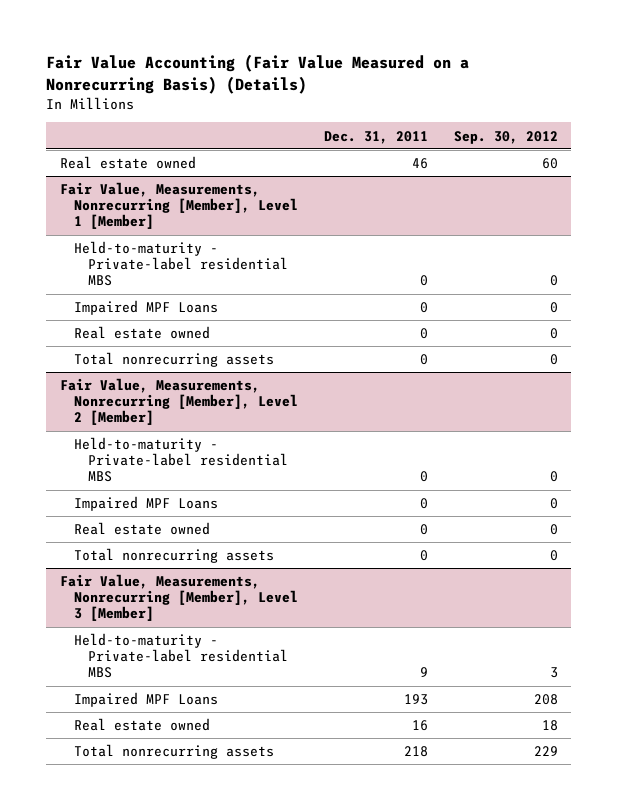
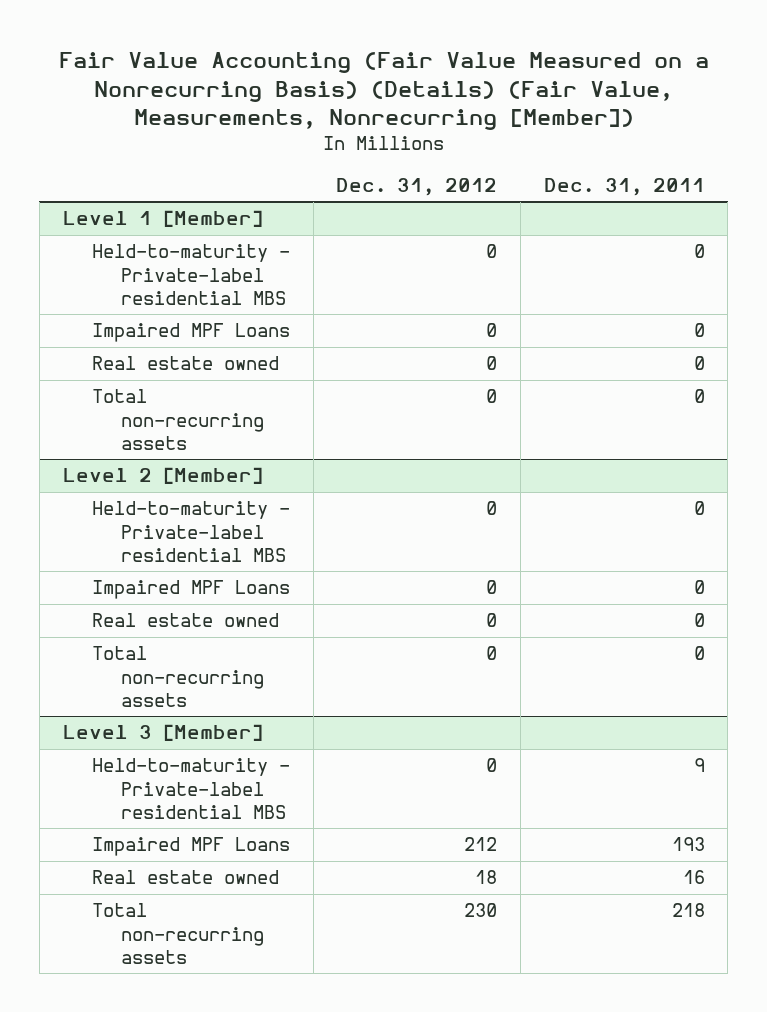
- Fair Value Accounting (Fair Value Measured on a Nonrecurring Basis) (Details)
+ Fair Value Accounting (Fair Value Measured on a Nonrecurring Basis) (Details) (Fair Value, Measurements, Nonrecurring [Member])
- | Dec. 31, 2011 | Sep. 30, 2012
+ | Dec. 31, 2012 | Dec. 31, 2011
- Real estate owned | 46 | 60
- Fair Value, Measurements, Nonrecurring [Member], Level 1 [Member]
+ Level 1 [Member]
- Total nonrecurring assets | 0 | 0
- Fair Value, Measurements, Nonrecurring [Member], Level 2 [Member]
+ Total non-recurring assets | 0 | 0
+ Level 2 [Member]
- Total nonrecurring assets | 0 | 0
- Fair Value, Measurements, Nonrecurring [Member], Level 3 [Member]
+ Total non-recurring assets | 0 | 0
+ Level 3 [Member]
- Total nonrecurring assets | 218 | 229
+ Total non-recurring assets | 230 | 218

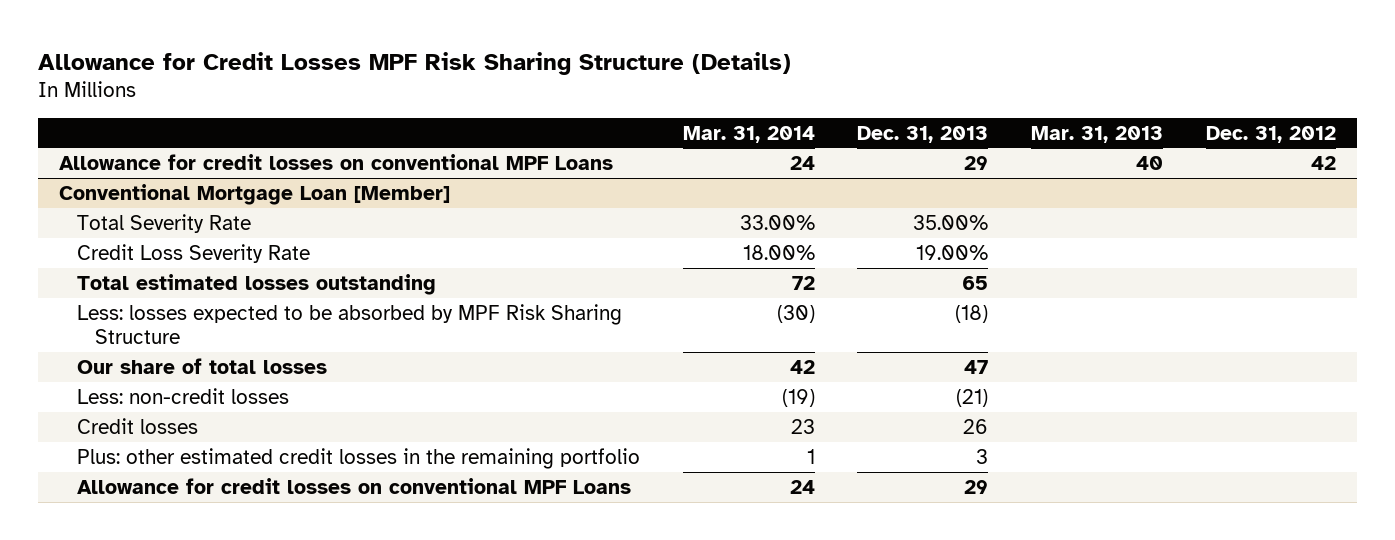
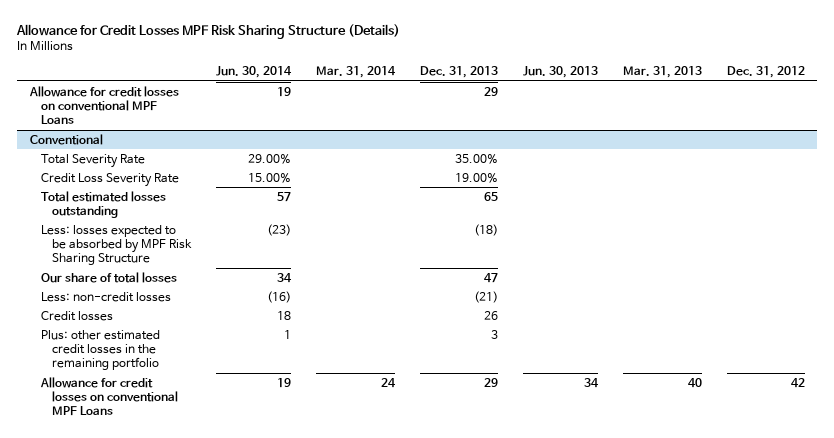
- | Mar. 31, 2014 | Dec. 31, 2013 | Mar. 31, 2013 | Dec. 31, 2012
+ | Jun. 30, 2014 | Mar. 31, 2014 | Dec. 31, 2013 | Jun. 30, 2013 | Mar. 31, 2013 | Dec. 31, 2012
+ Allowance for credit losses on conventional MPF Loans | 19 | | 29 | | |
+ Conventional
+ Total Severity Rate | 29.00% | | 35.00% | | |
+ Credit Loss Severity Rate | 15.00% | | 19.00% | | |
+ Total estimated losses outstanding | 57 | | 65 | | |
+ Less: losses expected to be absorbed by MPF Risk Sharing Structure | (23) | | (18) | | |
+ Our share of total losses | 34 | | 47 | | |
+ Less: non-credit losses | (16) | | (21) | | |
+ Credit losses | 18 | | 26 | | |
+ Plus: other estimated credit losses in the remaining portfolio | 1 | | 3 | | |
- Conventional Mortgage Loan [Member]
- Total Severity Rate | 33.00% | 35.00% | |
- Credit Loss Severity Rate | 18.00% | 19.00% | |
- Total estimated losses outstanding | 72 | 65 | |
- Less: losses expected to be absorbed by MPF Risk Sharing Structure | (30) | (18) | |
- Our share of total losses | 42 | 47 | |
- Less: non-credit losses | (19) | (21) | |
- Credit losses | 23 | 26 | |
- Plus: other estimated credit losses in the remaining portfolio | 1 | 3 | |
- Allowance for credit losses on conventional MPF Loans | 24 | 29 | |

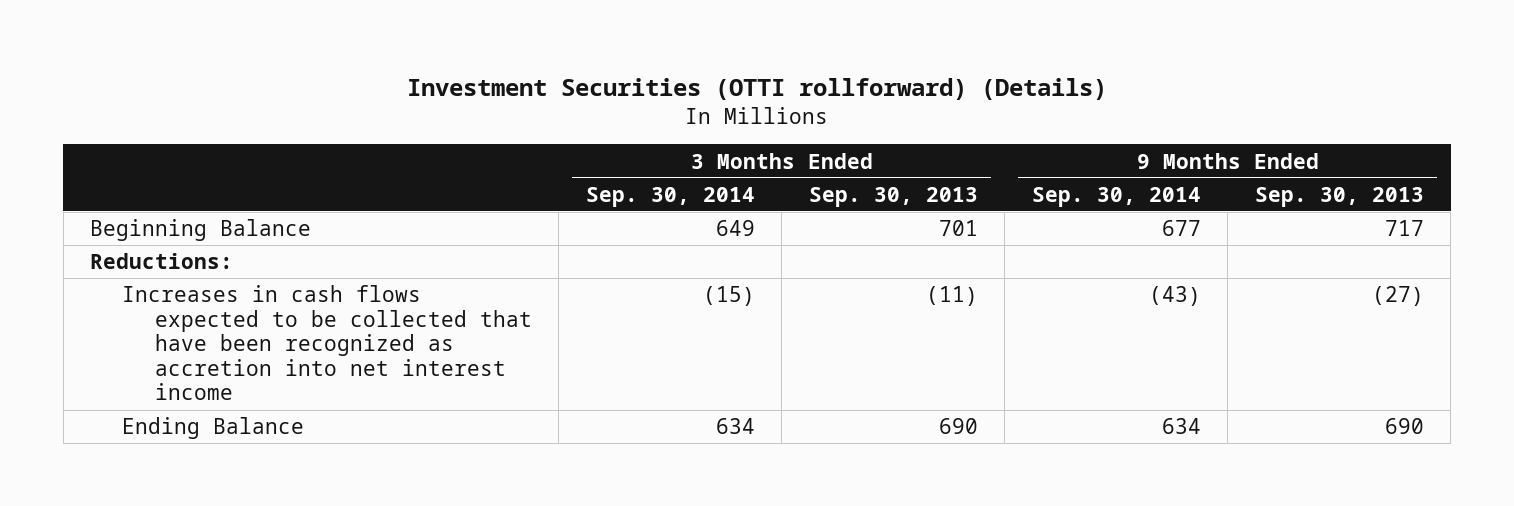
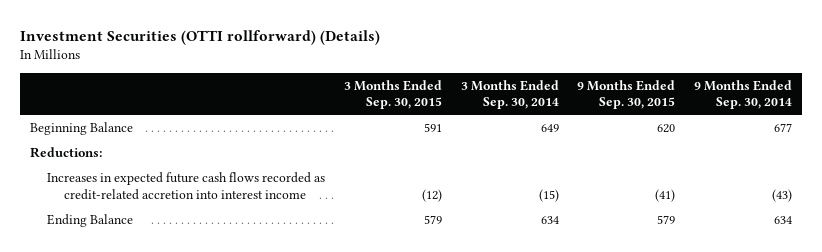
- | 3 Months Ended Sep. 30, 2014 | 3 Months Ended Sep. 30, 2013 | 9 Months Ended Sep. 30, 2014 | 9 Months Ended Sep. 30, 2013
+ | 3 Months Ended Sep. 30, 2015 | 3 Months Ended Sep. 30, 2014 | 9 Months Ended Sep. 30, 2015 | 9 Months Ended Sep. 30, 2014
- Increases in cash flows expected to be collected that have been recognized as accretion into net interest income | (15) | (11) | (43) | (27)
+ Increases in expected future cash flows recorded as credit-related accretion into interest income | (12) | (15) | (41) | (43)

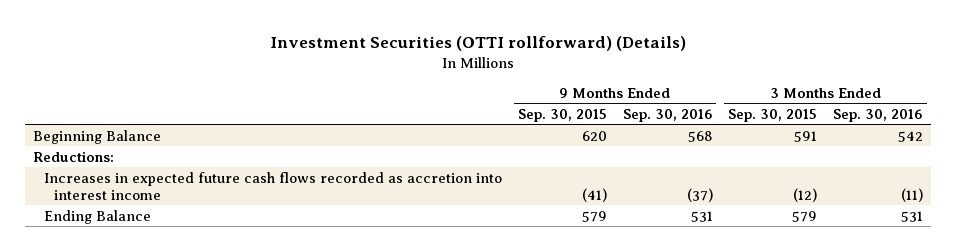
- | 3 Months Ended Sep. 30, 2015 | 3 Months Ended Sep. 30, 2014 | 9 Months Ended Sep. 30, 2015 | 9 Months Ended Sep. 30, 2014
+ | 9 Months Ended Sep. 30, 2015 | 9 Months Ended Sep. 30, 2016 | 3 Months Ended Sep. 30, 2015 | 3 Months Ended Sep. 30, 2016
- Increases in expected future cash flows recorded as credit-related accretion into interest income | (12) | (15) | (41) | (43)
+ Increases in expected future cash flows recorded as accretion into interest income | (41) | (37) | (12) | (11)

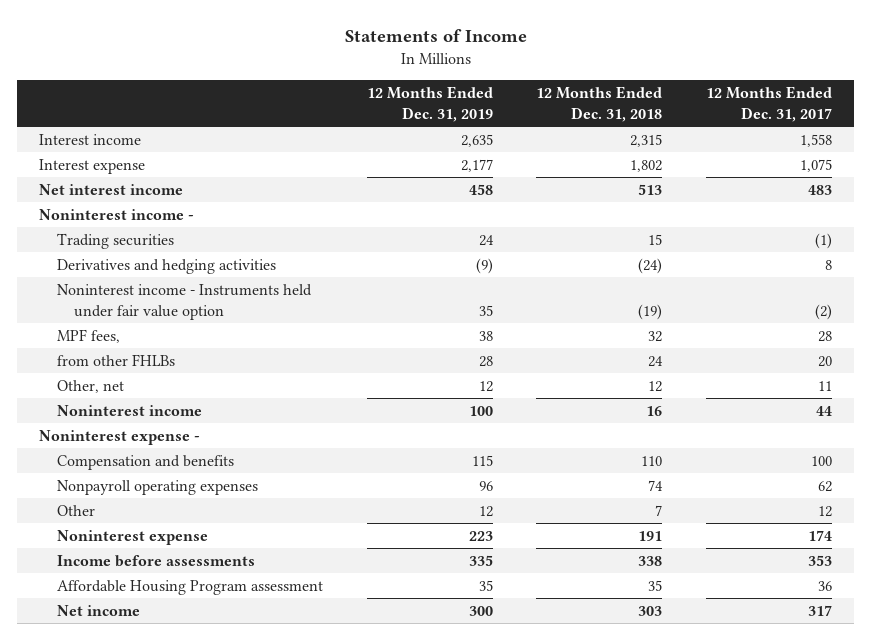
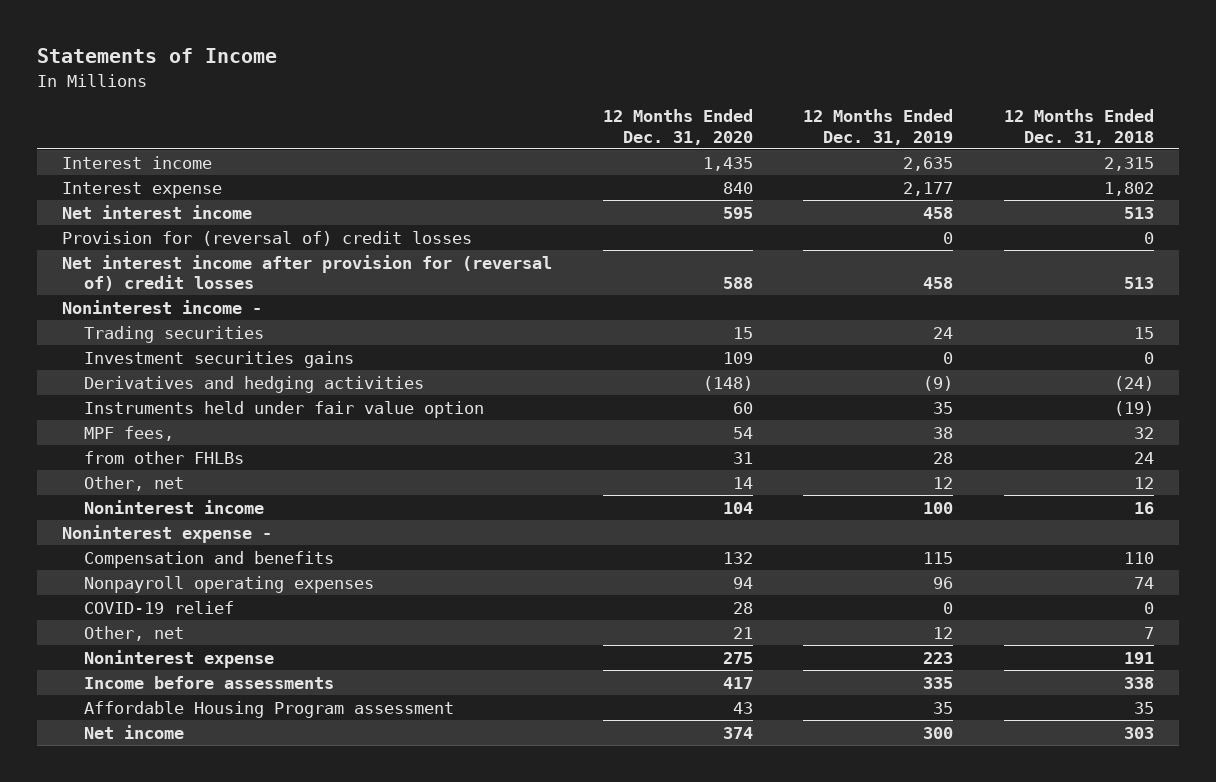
- | 12 Months Ended Dec. 31, 2019 | 12 Months Ended Dec. 31, 2018 | 12 Months Ended Dec. 31, 2017
+ | 12 Months Ended Dec. 31, 2020 | 12 Months Ended Dec. 31, 2019 | 12 Months Ended Dec. 31, 2018
+ Provision for (reversal of) credit losses | | 0 | 0
+ Net interest income after provision for (reversal of) credit losses | 588 | 458 | 513
+ Investment securities gains | 109 | 0 | 0
- Noninterest income - Instruments held under fair value option | 35 | (19) | (2)
+ Instruments held under fair value option | 60 | 35 | (19)
- Other | 12 | 7 | 12
+ COVID-19 relief | 28 | 0 | 0
+ Other, net | 21 | 12 | 7

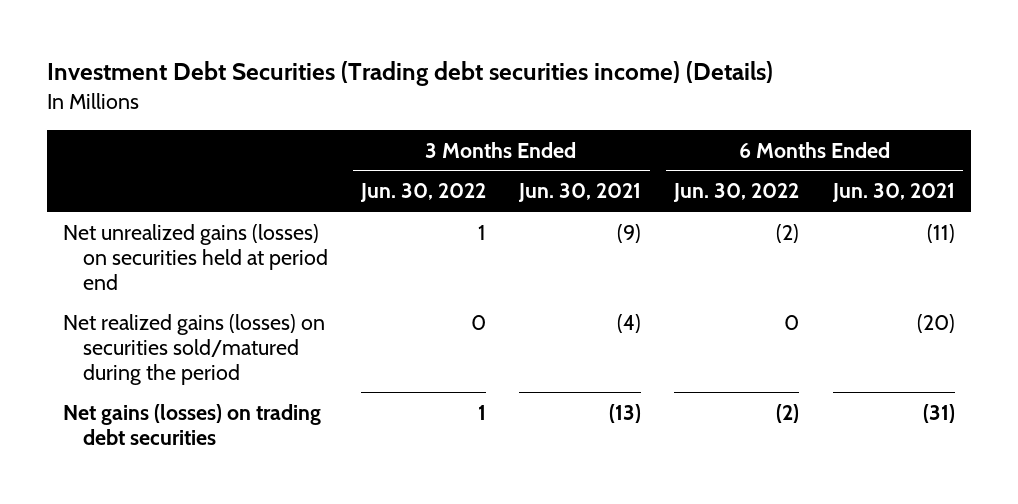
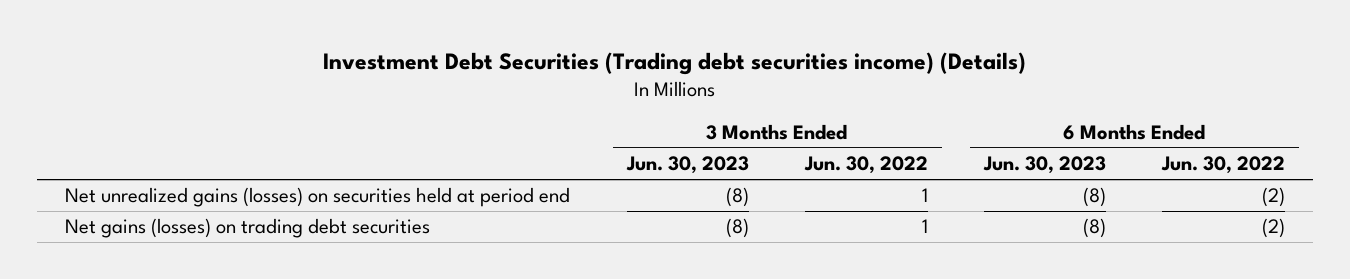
- | 3 Months Ended Jun. 30, 2022 | 3 Months Ended Jun. 30, 2021 | 6 Months Ended Jun. 30, 2022 | 6 Months Ended Jun. 30, 2021
+ | 3 Months Ended Jun. 30, 2023 | 3 Months Ended Jun. 30, 2022 | 6 Months Ended Jun. 30, 2023 | 6 Months Ended Jun. 30, 2022
- Net realized gains (losses) on securities sold/matured during the period | 0 | (4) | 0 | (20)

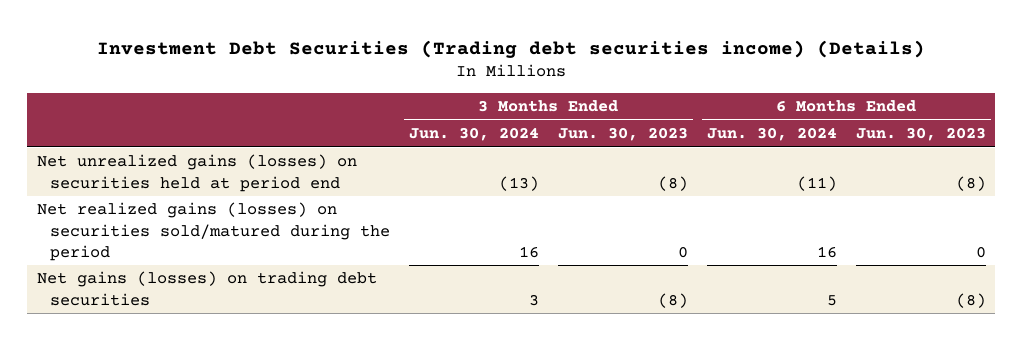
- | 3 Months Ended Jun. 30, 2023 | 3 Months Ended Jun. 30, 2022 | 6 Months Ended Jun. 30, 2023 | 6 Months Ended Jun. 30, 2022
+ | 3 Months Ended Jun. 30, 2024 | 3 Months Ended Jun. 30, 2023 | 6 Months Ended Jun. 30, 2024 | 6 Months Ended Jun. 30, 2023
+ Net realized gains (losses) on securities sold/matured during the period | 16 | 0 | 16 | 0

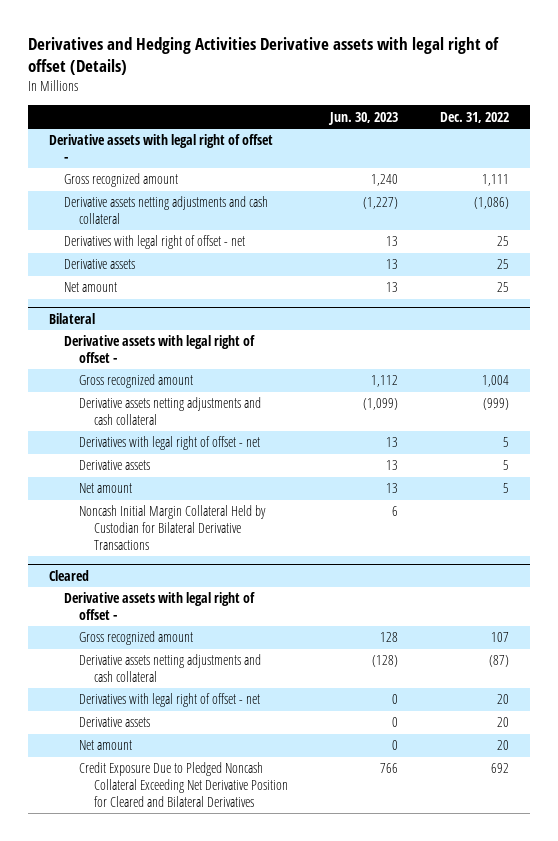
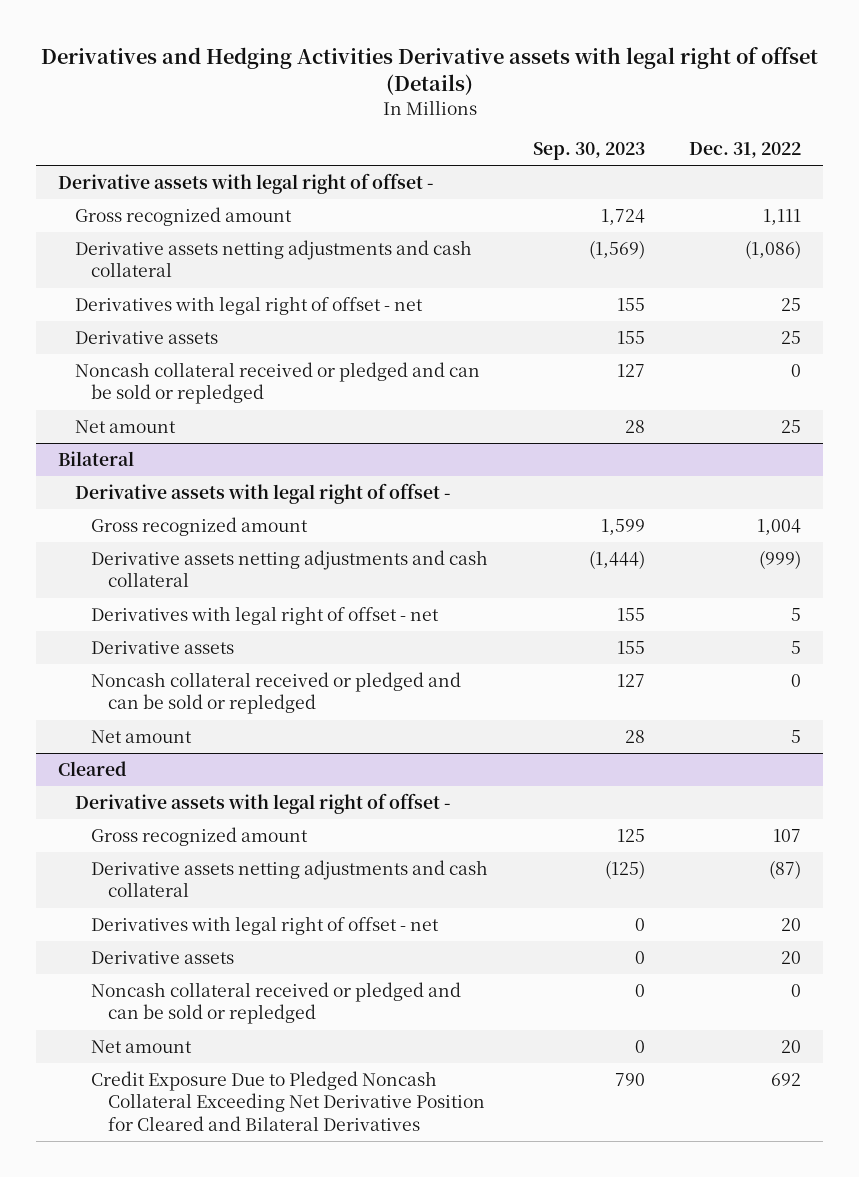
- | Jun. 30, 2023 | Dec. 31, 2022
+ | Sep. 30, 2023 | Dec. 31, 2022
+ Noncash collateral received or pledged and can be sold or repledged | 127 | 0
@ Bilateral
+ Noncash collateral received or pledged and can be sold or repledged | 127 | 0
- Noncash Initial Margin Collateral Held by Custodian for Bilateral Derivative Transactions | 6 |
@ Cleared
+ Noncash collateral received or pledged and can be sold or repledged | 0 | 0

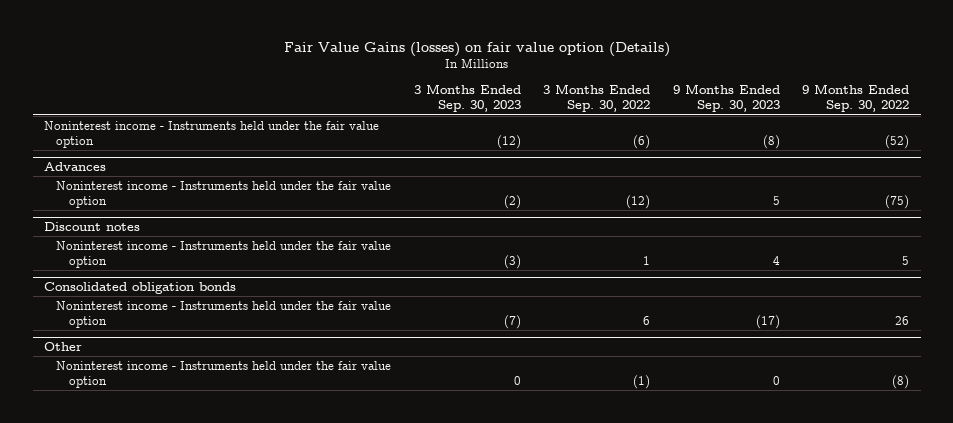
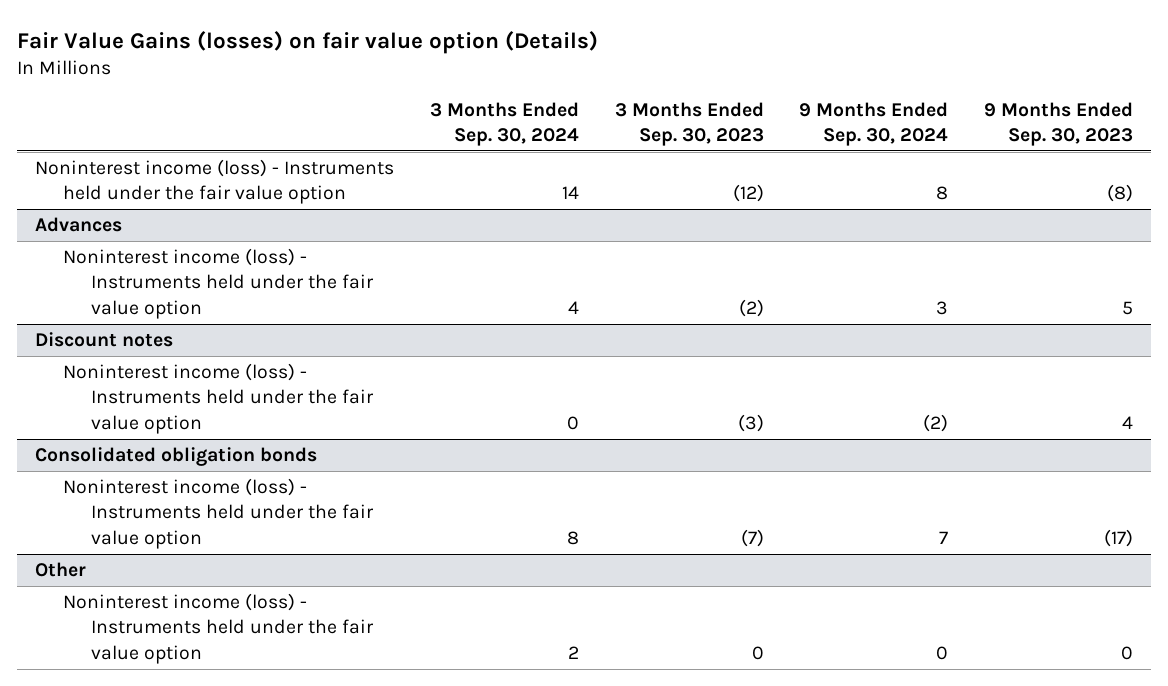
- | 3 Months Ended Sep. 30, 2023 | 3 Months Ended Sep. 30, 2022 | 9 Months Ended Sep. 30, 2023 | 9 Months Ended Sep. 30, 2022
+ | 3 Months Ended Sep. 30, 2024 | 3 Months Ended Sep. 30, 2023 | 9 Months Ended Sep. 30, 2024 | 9 Months Ended Sep. 30, 2023
- Noninterest income - Instruments held under the fair value option | (12) | (6) | (8) | (52)
+ Noninterest income (loss) - Instruments held under the fair value option | 14 | (12) | 8 | (8)
@ Advances
- Noninterest income - Instruments held under the fair value option | (2) | (12) | 5 | (75)
+ Noninterest income (loss) - Instruments held under the fair value option | 4 | (2) | 3 | 5
@ Discount notes
- Noninterest income - Instruments held under the fair value option | (3) | 1 | 4 | 5
+ Noninterest income (loss) - Instruments held under the fair value option | 0 | (3) | (2) | 4
@ Consolidated obligation bonds
- Noninterest income - Instruments held under the fair value option | (7) | 6 | (17) | 26
+ Noninterest income (loss) - Instruments held under the fair value option | 8 | (7) | 7 | (17)
@ Other
- Noninterest income - Instruments held under the fair value option | 0 | (1) | 0 | (8)
+ Noninterest income (loss) - Instruments held under the fair value option | 2 | 0 | 0 | 0

